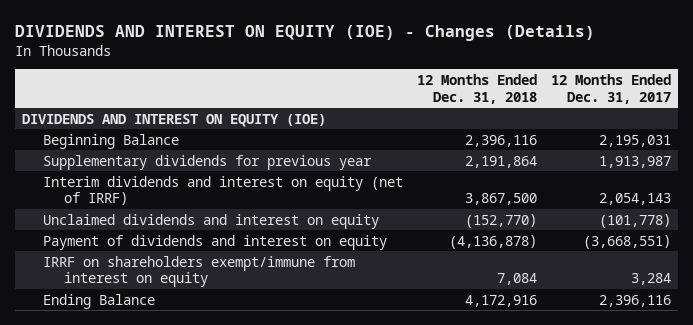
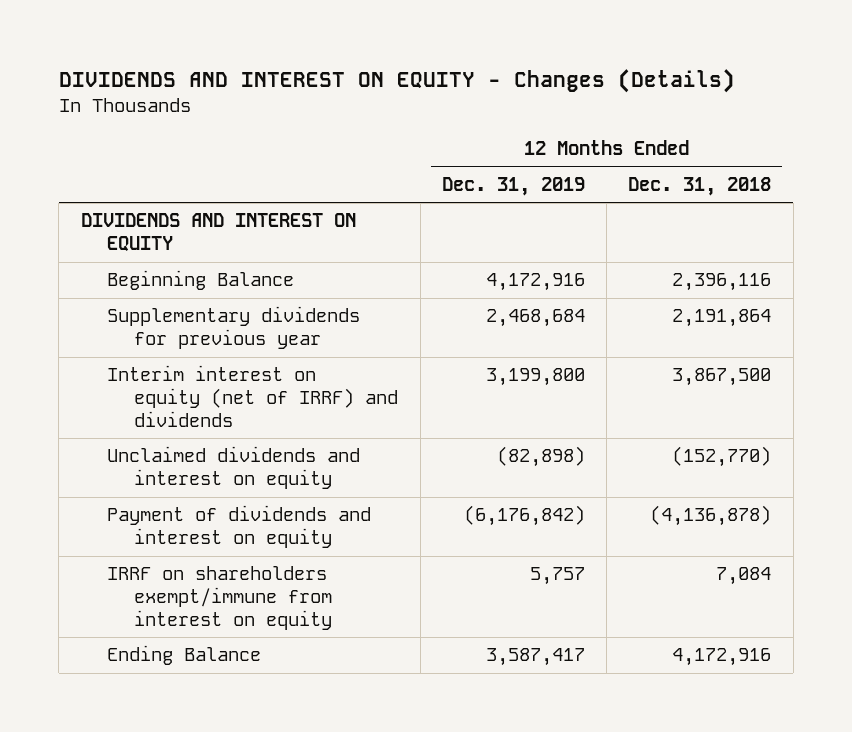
- DIVIDENDS AND INTEREST ON EQUITY (IOE) - Changes (Details)
+ DIVIDENDS AND INTEREST ON EQUITY - Changes (Details)
- | 12 Months Ended Dec. 31, 2018 | 12 Months Ended Dec. 31, 2017
+ | 12 Months Ended Dec. 31, 2019 | 12 Months Ended Dec. 31, 2018
- DIVIDENDS AND INTEREST ON EQUITY (IOE)
+ DIVIDENDS AND INTEREST ON EQUITY
- Interim dividends and interest on equity (net of IRRF) | 3,867,500 | 2,054,143
+ Interim interest on equity (net of IRRF) and dividends | 3,199,800 | 3,867,500

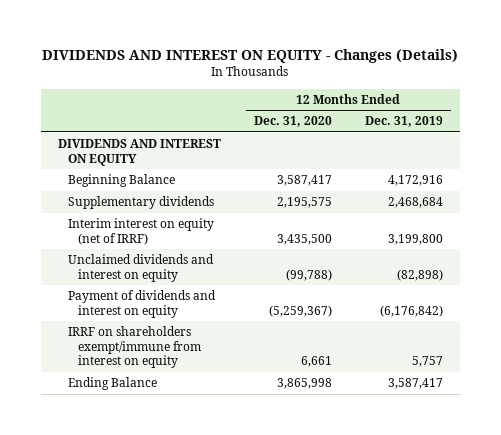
- | 12 Months Ended Dec. 31, 2019 | 12 Months Ended Dec. 31, 2018
+ | 12 Months Ended Dec. 31, 2020 | 12 Months Ended Dec. 31, 2019
- Supplementary dividends for previous year | 2,468,684 | 2,191,864
- Interim interest on equity (net of IRRF) and dividends | 3,199,800 | 3,867,500
+ Supplementary dividends | 2,195,575 | 2,468,684
+ Interim interest on equity (net of IRRF) | 3,435,500 | 3,199,800

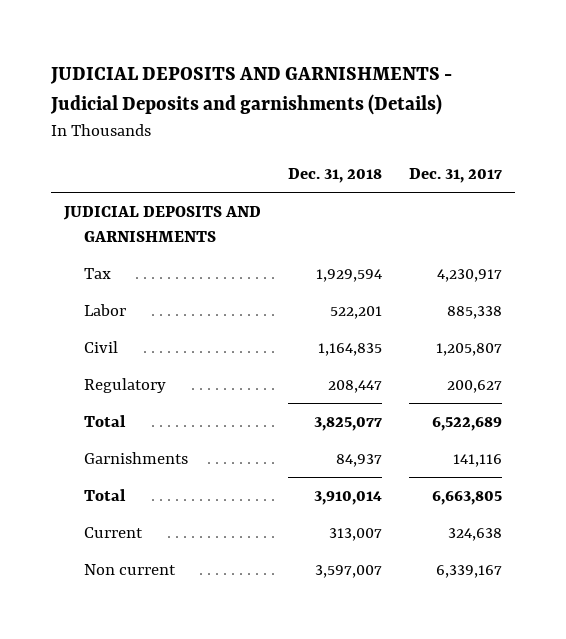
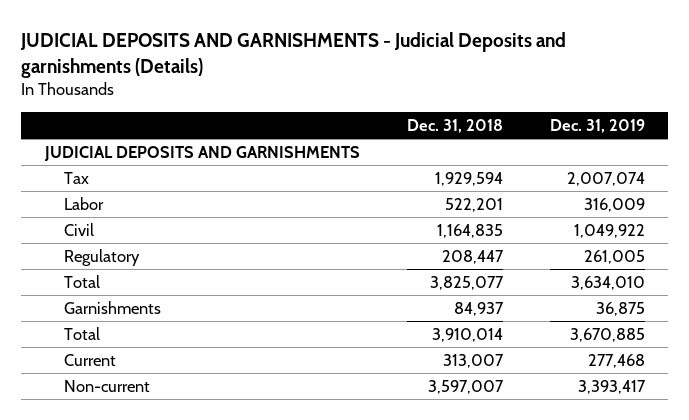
- | Dec. 31, 2018 | Dec. 31, 2017
+ | Dec. 31, 2018 | Dec. 31, 2019
- Non current | 3,597,007 | 6,339,167
+ Non-current | 3,597,007 | 3,393,417

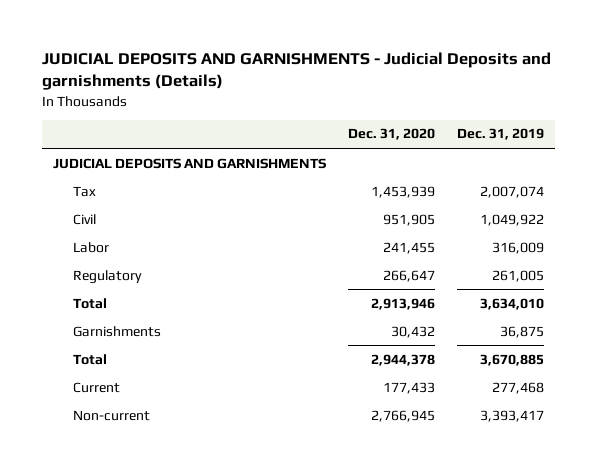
- | Dec. 31, 2018 | Dec. 31, 2019
+ | Dec. 31, 2020 | Dec. 31, 2019
moved down: Labor | 241,455 | 316,009

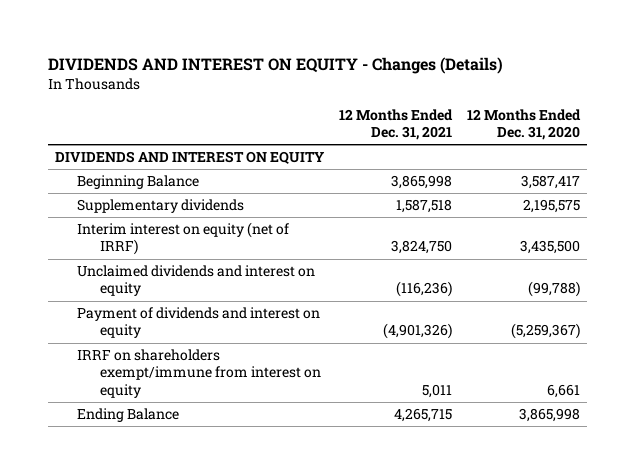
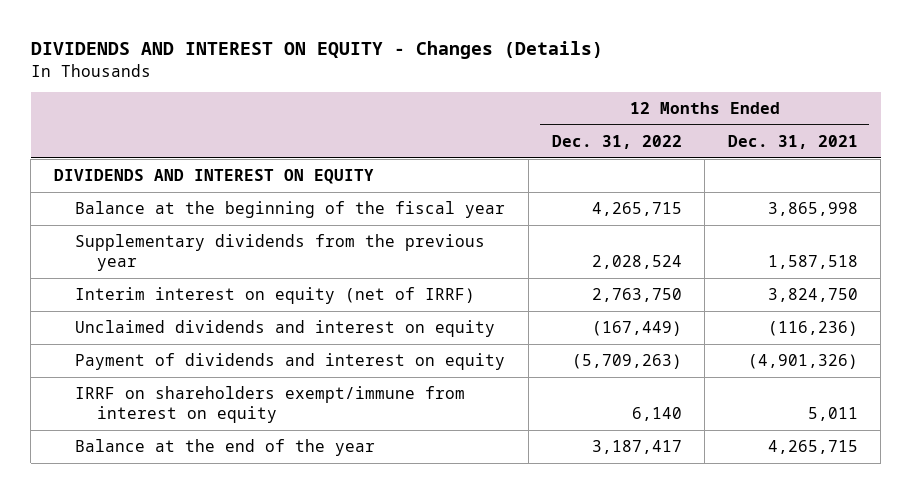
- | 12 Months Ended Dec. 31, 2021 | 12 Months Ended Dec. 31, 2020
+ | 12 Months Ended Dec. 31, 2022 | 12 Months Ended Dec. 31, 2021
- Beginning Balance | 3,865,998 | 3,587,417
- Supplementary dividends | 1,587,518 | 2,195,575
+ Balance at the beginning of the fiscal year | 4,265,715 | 3,865,998
+ Supplementary dividends from the previous year | 2,028,524 | 1,587,518
- Ending Balance | 4,265,715 | 3,865,998
+ Balance at the end of the year | 3,187,417 | 4,265,715

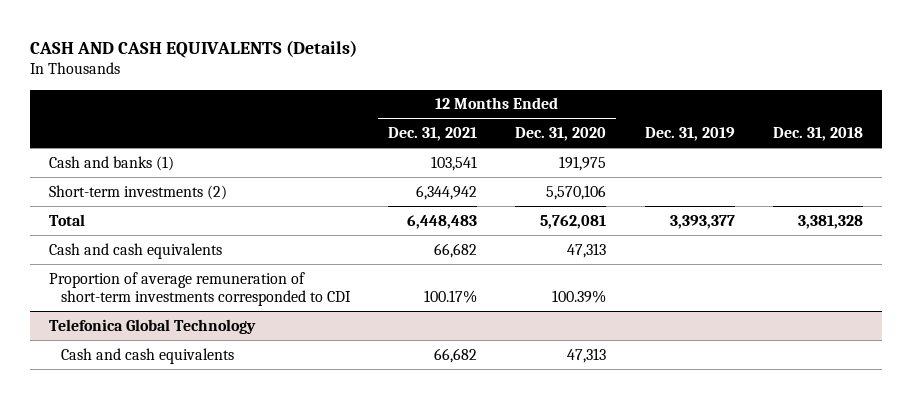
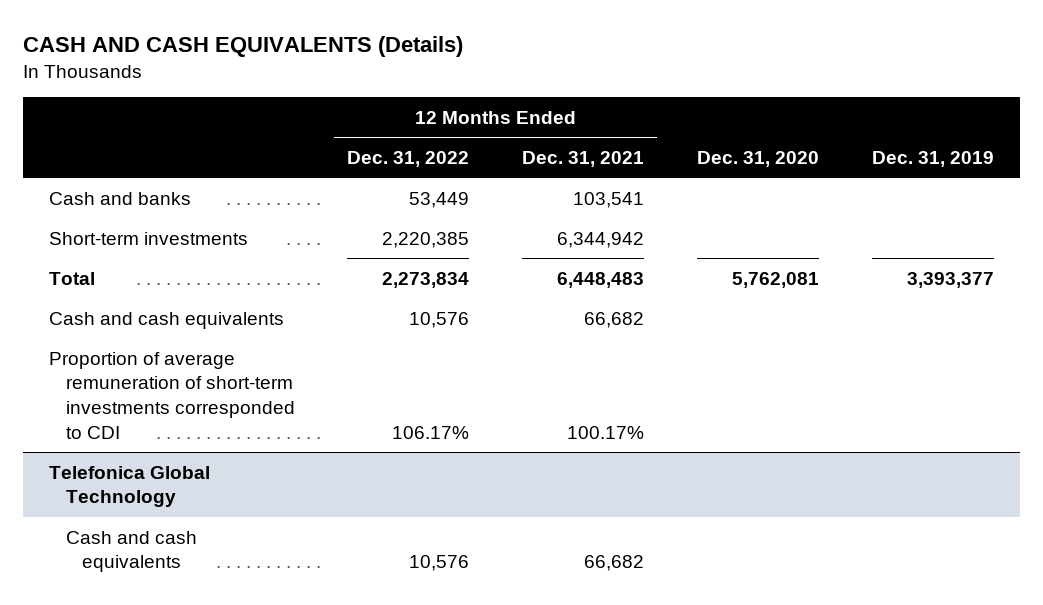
- | 12 Months Ended Dec. 31, 2021 | 12 Months Ended Dec. 31, 2020 | Dec. 31, 2019 | Dec. 31, 2018
+ | 12 Months Ended Dec. 31, 2022 | 12 Months Ended Dec. 31, 2021 | Dec. 31, 2020 | Dec. 31, 2019
- Cash and banks (1) | 103,541 | 191,975 | |
- Short-term investments (2) | 6,344,942 | 5,570,106 | |
+ Cash and banks | 53,449 | 103,541 | |
+ Short-term investments | 2,220,385 | 6,344,942 | |

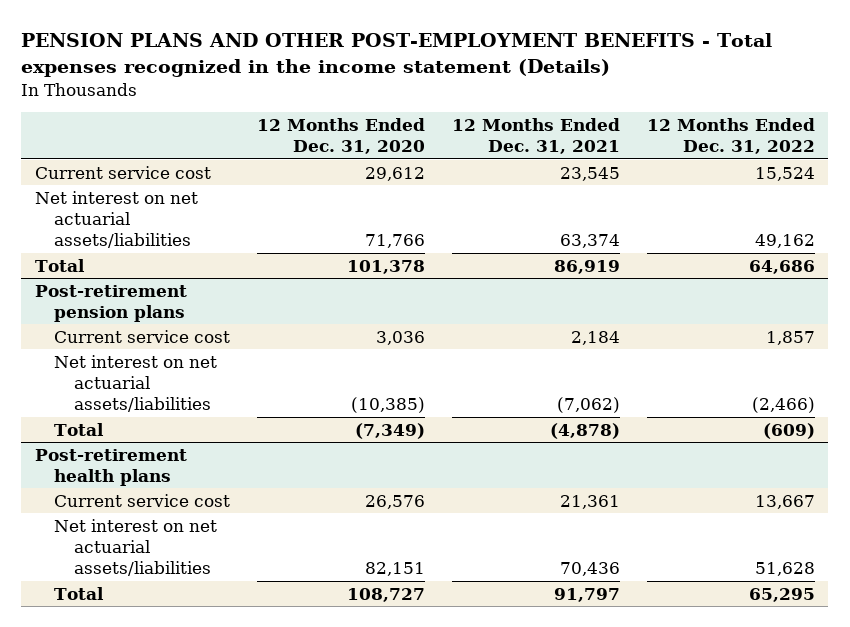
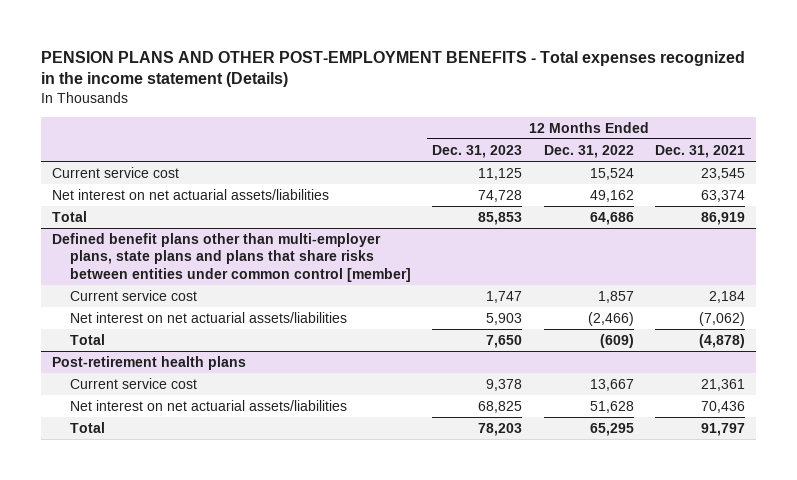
- | 12 Months Ended Dec. 31, 2020 | 12 Months Ended Dec. 31, 2021 | 12 Months Ended Dec. 31, 2022
+ | 12 Months Ended Dec. 31, 2023 | 12 Months Ended Dec. 31, 2022 | 12 Months Ended Dec. 31, 2021
- Post-retirement pension plans
+ Defined benefit plans other than multi-employer plans, state plans and plans that share risks between entities under common control [member]

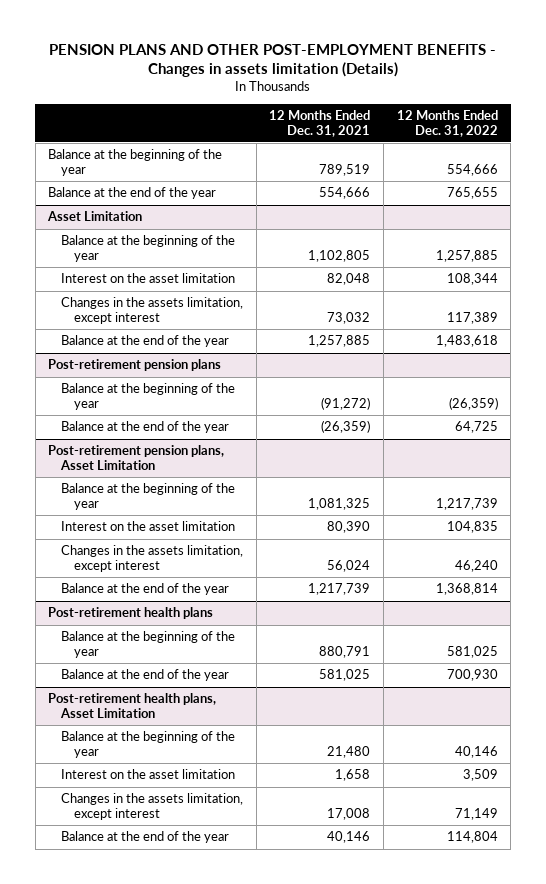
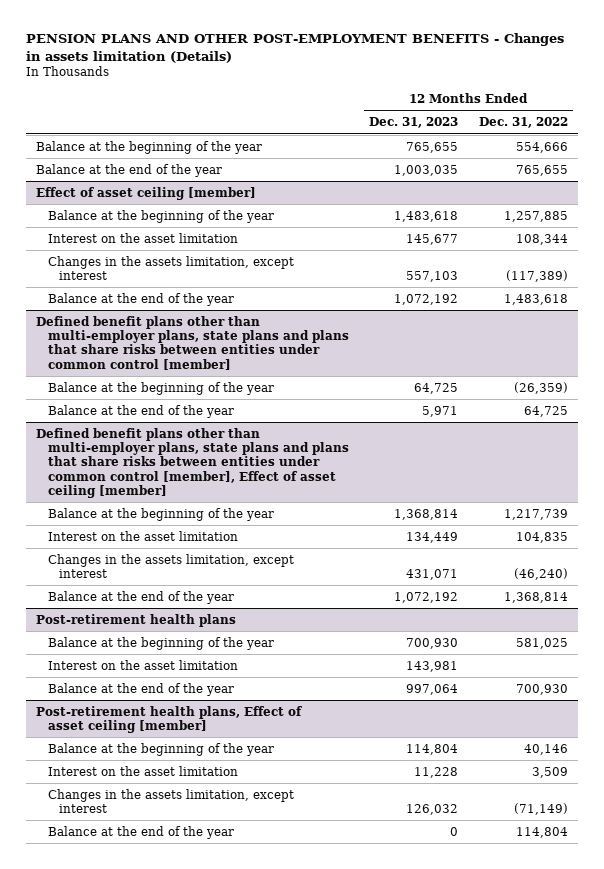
- | 12 Months Ended Dec. 31, 2021 | 12 Months Ended Dec. 31, 2022
+ | 12 Months Ended Dec. 31, 2023 | 12 Months Ended Dec. 31, 2022
- Asset Limitation
+ Effect of asset ceiling [member]
- Changes in the assets limitation, except interest | 73,032 | 117,389
+ Changes in the assets limitation, except interest | 557,103 | (117,389)
- Post-retirement pension plans
+ Defined benefit plans other than multi-employer plans, state plans and plans that share risks between entities under common control [member]
- Post-retirement pension plans, Asset Limitation
+ Defined benefit plans other than multi-employer plans, state plans and plans that share risks between entities under common control [member], Effect of asset ceiling [member]
- Changes in the assets limitation, except interest | 56,024 | 46,240
+ Changes in the assets limitation, except interest | 431,071 | (46,240)
@ Post-retirement health plans
+ Interest on the asset limitation | 143,981 |
- Post-retirement health plans, Asset Limitation
+ Post-retirement health plans, Effect of asset ceiling [member]
- Changes in the assets limitation, except interest | 17,008 | 71,149
+ Changes in the assets limitation, except interest | 126,032 | (71,149)

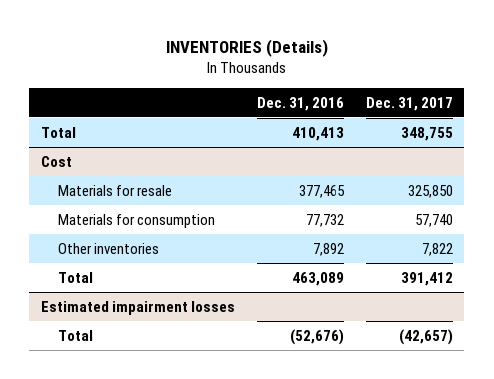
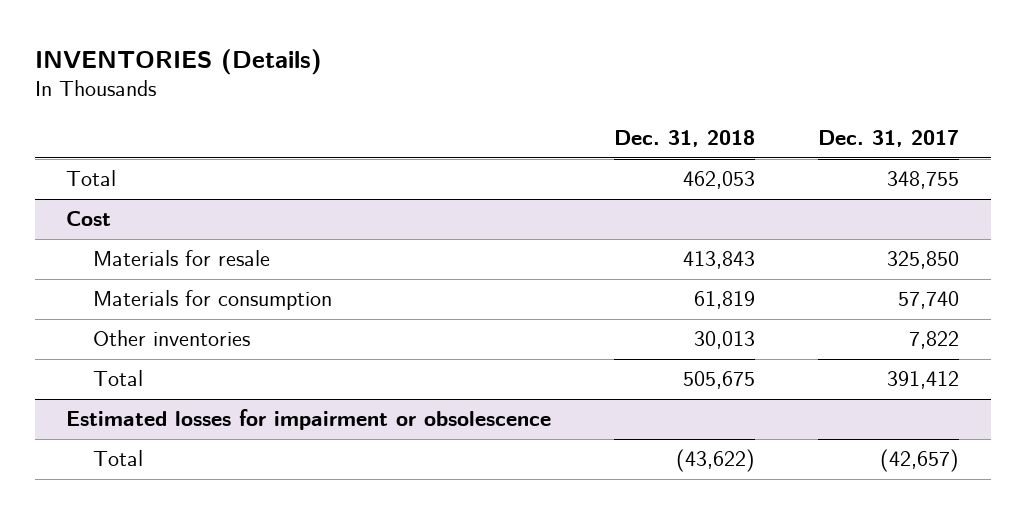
- | Dec. 31, 2016 | Dec. 31, 2017
+ | Dec. 31, 2018 | Dec. 31, 2017
- Estimated impairment losses
+ Estimated losses for impairment or obsolescence

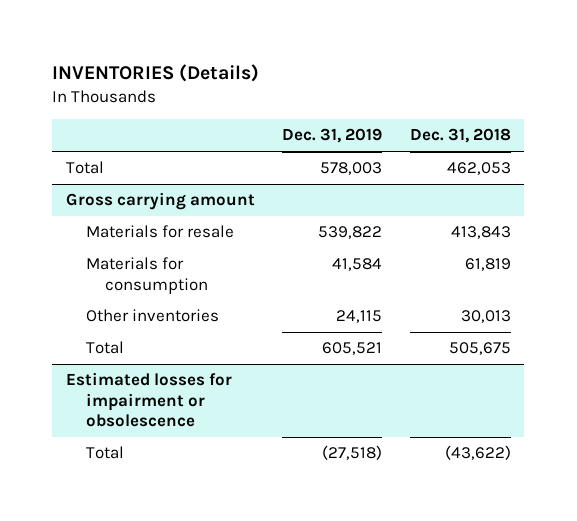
- | Dec. 31, 2018 | Dec. 31, 2017
+ | Dec. 31, 2019 | Dec. 31, 2018
- Cost
+ Gross carrying amount

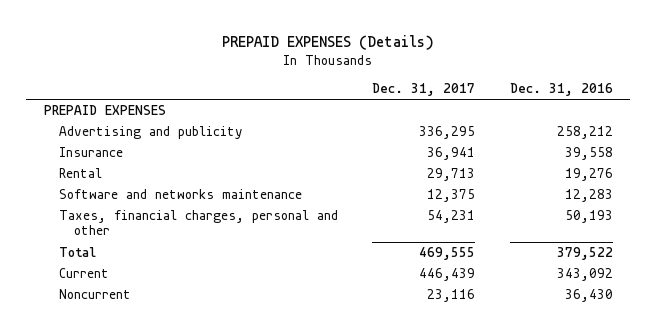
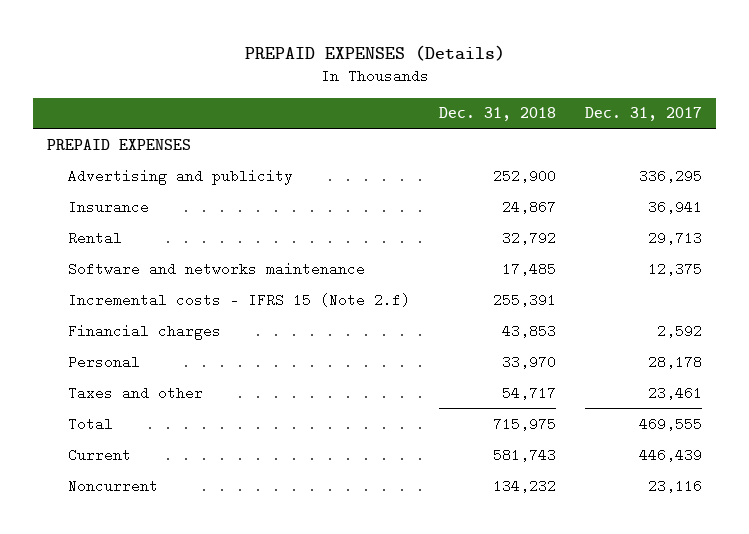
- | Dec. 31, 2017 | Dec. 31, 2016
+ | Dec. 31, 2018 | Dec. 31, 2017
- Taxes, financial charges, personal and other | 54,231 | 50,193
+ Incremental costs - IFRS 15 (Note 2.f) | 255,391 |
+ Financial charges | 43,853 | 2,592
+ Personal | 33,970 | 28,178
+ Taxes and other | 54,717 | 23,461

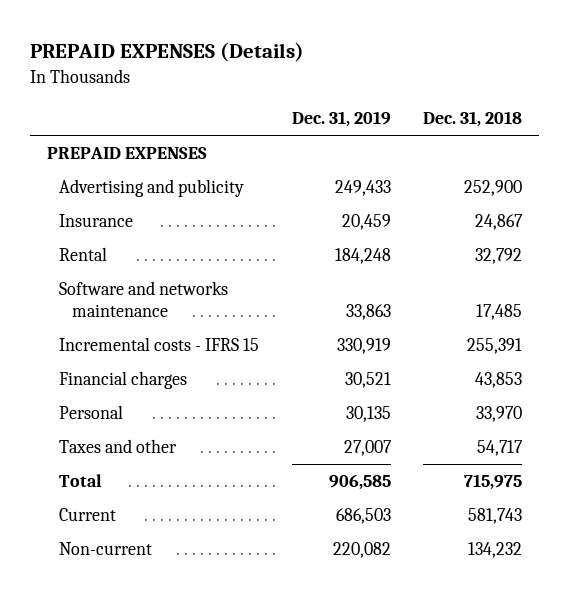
- | Dec. 31, 2018 | Dec. 31, 2017
+ | Dec. 31, 2019 | Dec. 31, 2018
- Incremental costs - IFRS 15 (Note 2.f) | 255,391 |
+ Incremental costs - IFRS 15 | 330,919 | 255,391
- Noncurrent | 134,232 | 23,116
+ Non-current | 220,082 | 134,232

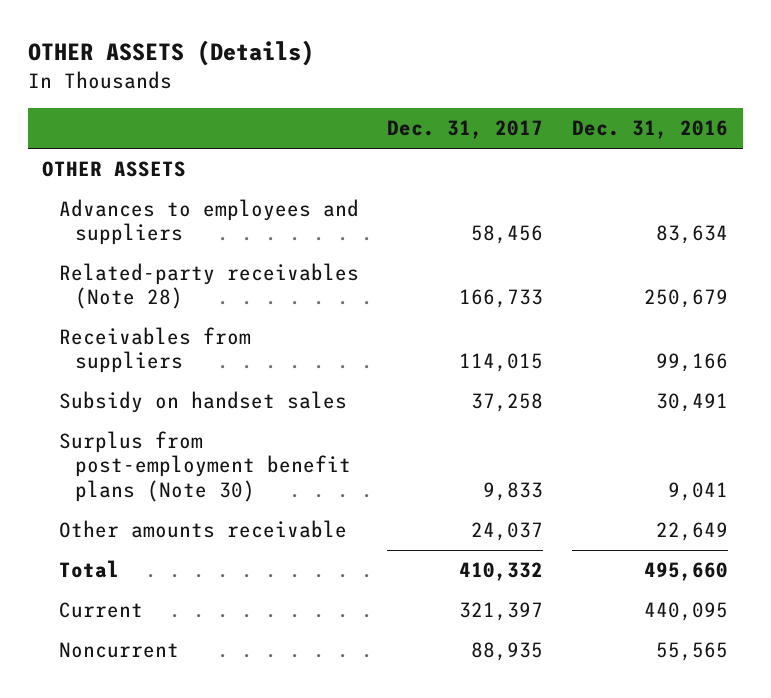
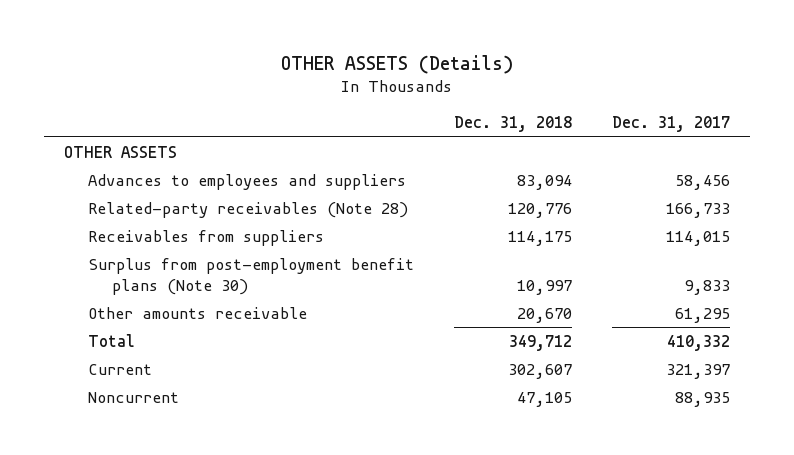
- | Dec. 31, 2017 | Dec. 31, 2016
+ | Dec. 31, 2018 | Dec. 31, 2017
- Subsidy on handset sales | 37,258 | 30,491
- Other amounts receivable | 24,037 | 22,649
+ Other amounts receivable | 20,670 | 61,295

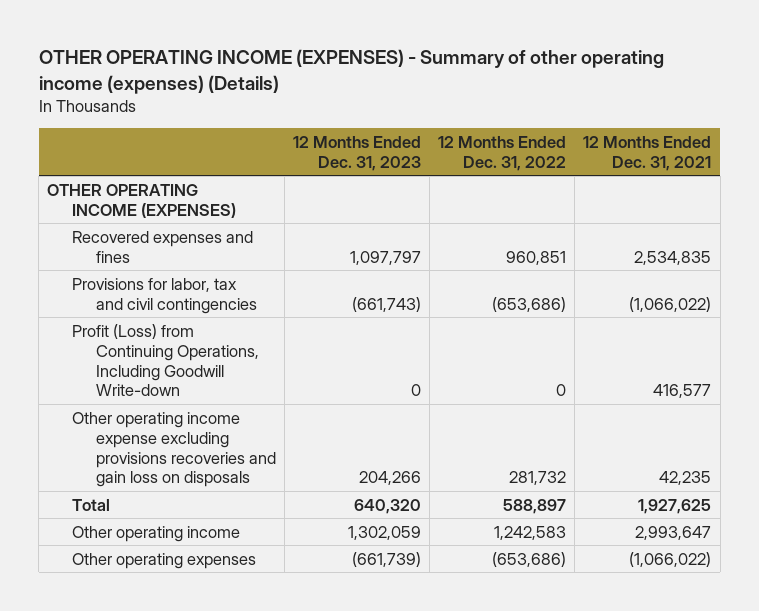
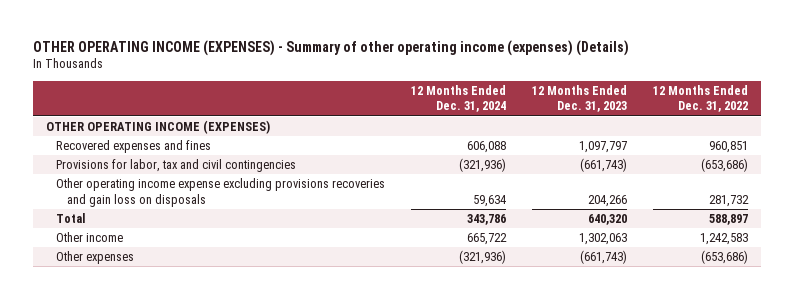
- | 12 Months Ended Dec. 31, 2023 | 12 Months Ended Dec. 31, 2022 | 12 Months Ended Dec. 31, 2021
+ | 12 Months Ended Dec. 31, 2024 | 12 Months Ended Dec. 31, 2023 | 12 Months Ended Dec. 31, 2022
- Profit (Loss) from Continuing Operations, Including Goodwill Write-down | 0 | 0 | 416,577
- Other operating income | 1,302,059 | 1,242,583 | 2,993,647
- Other operating expenses | (661,739) | (653,686) | (1,066,022)
+ Other income | 665,722 | 1,302,063 | 1,242,583
+ Other expenses | (321,936) | (661,743) | (653,686)

